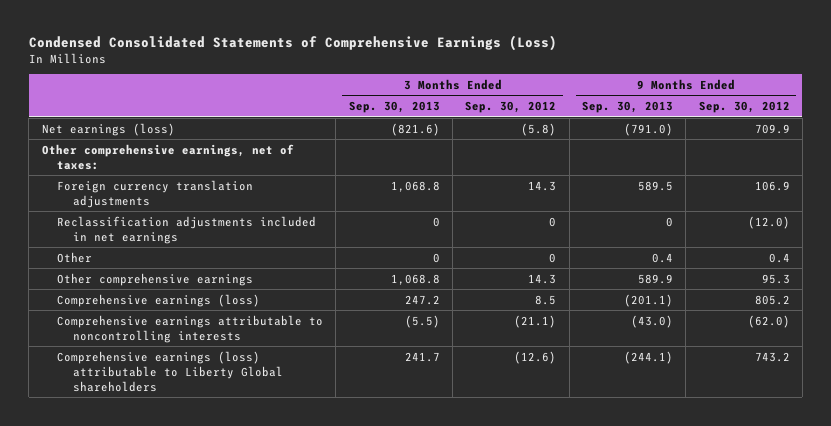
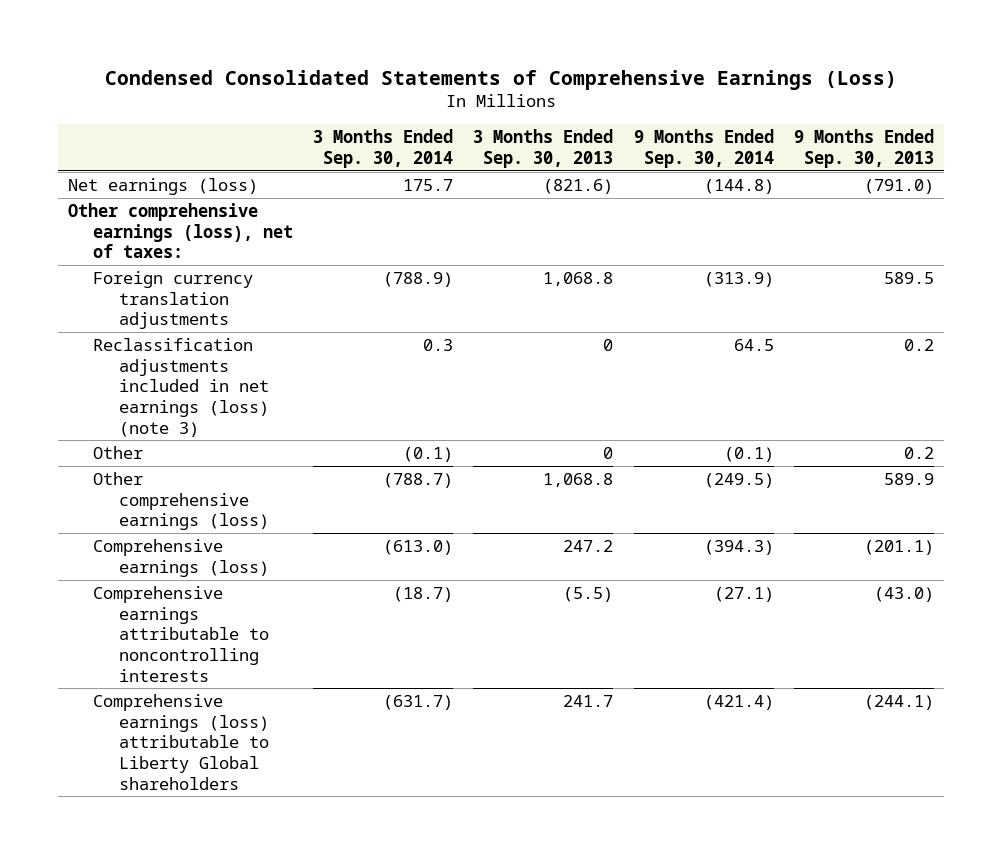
- | 3 Months Ended Sep. 30, 2013 | 3 Months Ended Sep. 30, 2012 | 9 Months Ended Sep. 30, 2013 | 9 Months Ended Sep. 30, 2012
+ | 3 Months Ended Sep. 30, 2014 | 3 Months Ended Sep. 30, 2013 | 9 Months Ended Sep. 30, 2014 | 9 Months Ended Sep. 30, 2013
- Other comprehensive earnings, net of taxes:
+ Other comprehensive earnings (loss), net of taxes:
- Reclassification adjustments included in net earnings | 0 | 0 | 0 | (12.0)
- Other | 0 | 0 | 0.4 | 0.4
- Other comprehensive earnings | 1,068.8 | 14.3 | 589.9 | 95.3
+ Reclassification adjustments included in net earnings (loss) (note 3) | 0.3 | 0 | 64.5 | 0.2
+ Other | (0.1) | 0 | (0.1) | 0.2
+ Other comprehensive earnings (loss) | (788.7) | 1,068.8 | (249.5) | 589.9

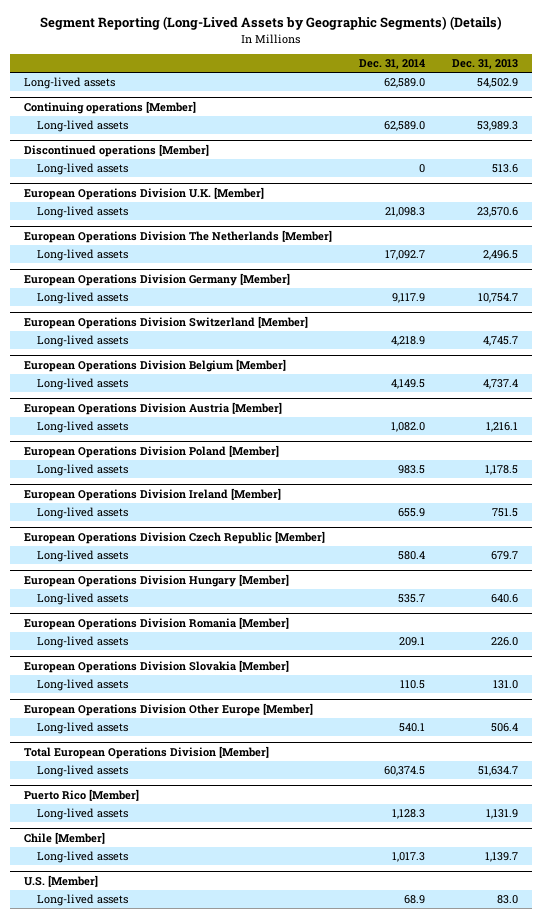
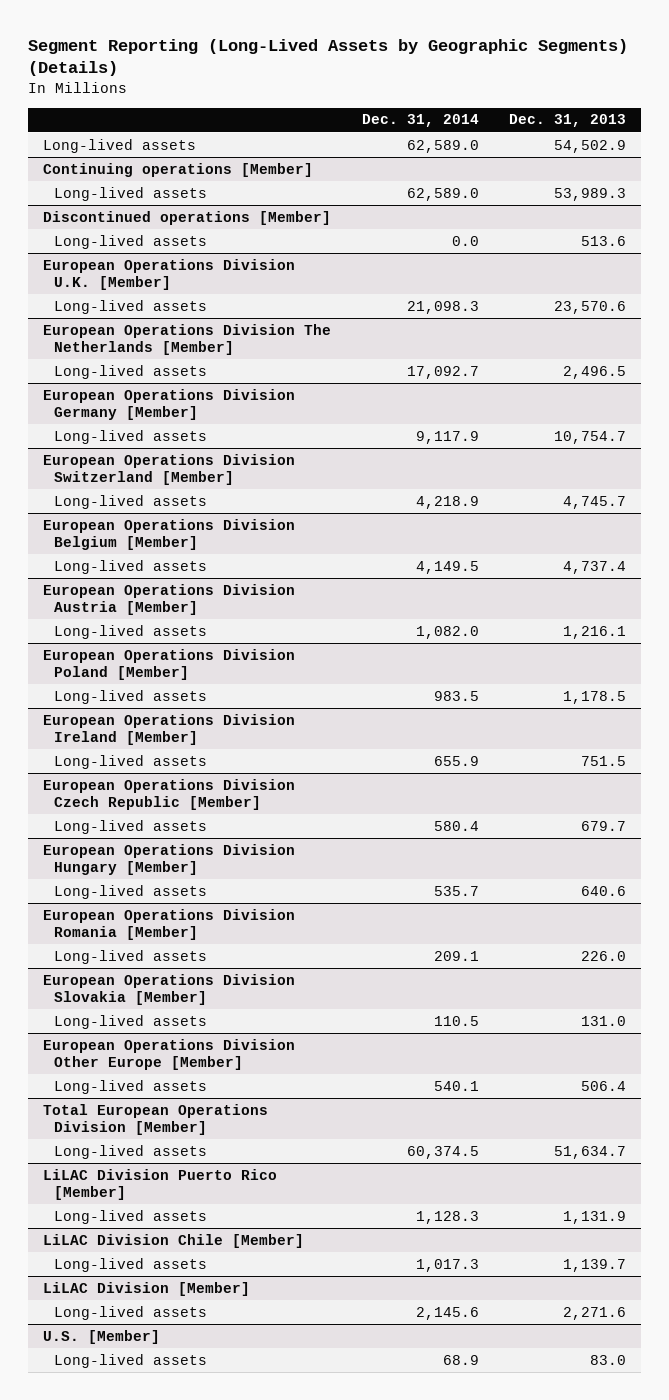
@ Discontinued operations [Member]
- Long-lived assets | 0 | 513.6
+ Long-lived assets | 0.0 | 513.6
- Puerto Rico [Member]
+ LiLAC Division Puerto Rico [Member]
- Chile [Member]
+ LiLAC Division Chile [Member]
+ LiLAC Division [Member]
+ Long-lived assets | 2,145.6 | 2,271.6

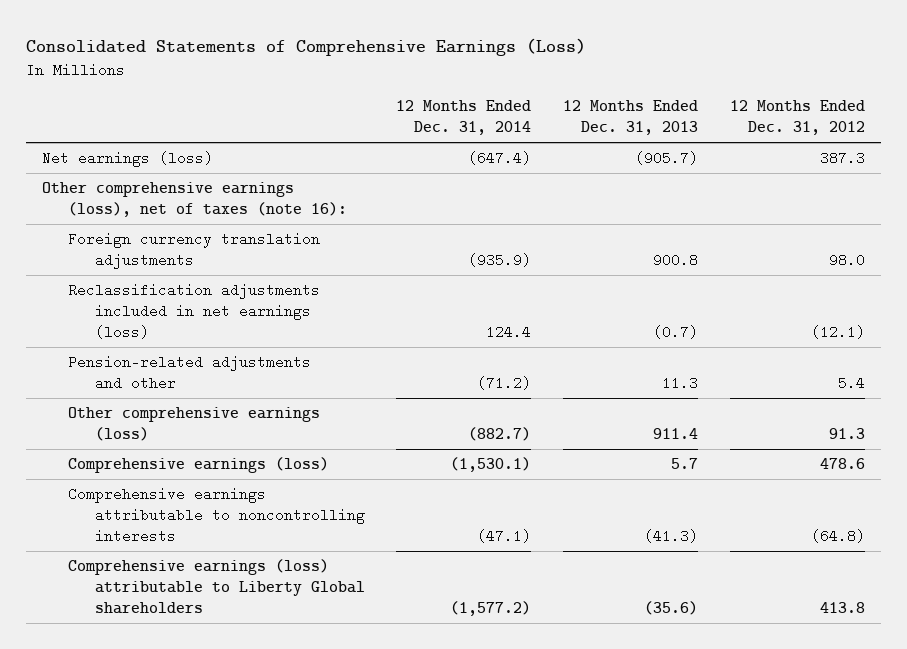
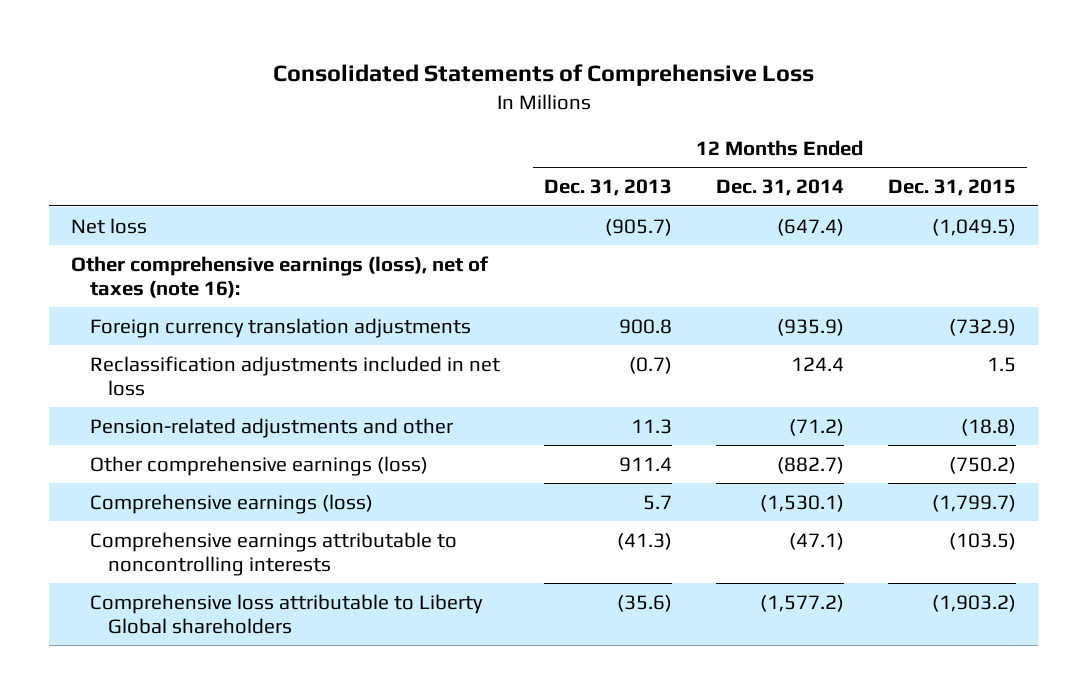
- Consolidated Statements of Comprehensive Earnings (Loss)
+ Consolidated Statements of Comprehensive Loss
- | 12 Months Ended Dec. 31, 2014 | 12 Months Ended Dec. 31, 2013 | 12 Months Ended Dec. 31, 2012
+ | 12 Months Ended Dec. 31, 2013 | 12 Months Ended Dec. 31, 2014 | 12 Months Ended Dec. 31, 2015
- Net earnings (loss) | (647.4) | (905.7) | 387.3
+ Net loss | (905.7) | (647.4) | (1,049.5)
- Reclassification adjustments included in net earnings (loss) | 124.4 | (0.7) | (12.1)
+ Reclassification adjustments included in net loss | (0.7) | 124.4 | 1.5
- Comprehensive earnings (loss) attributable to Liberty Global shareholders | (1,577.2) | (35.6) | 413.8
+ Comprehensive loss attributable to Liberty Global shareholders | (35.6) | (1,577.2) | (1,903.2)

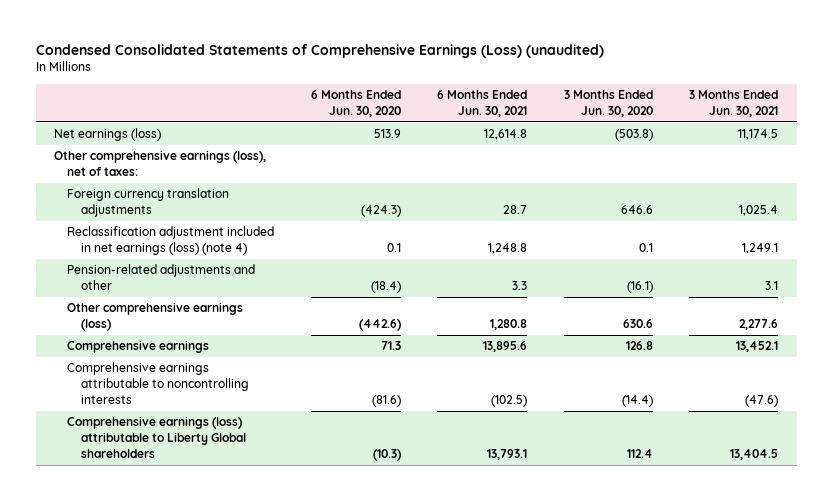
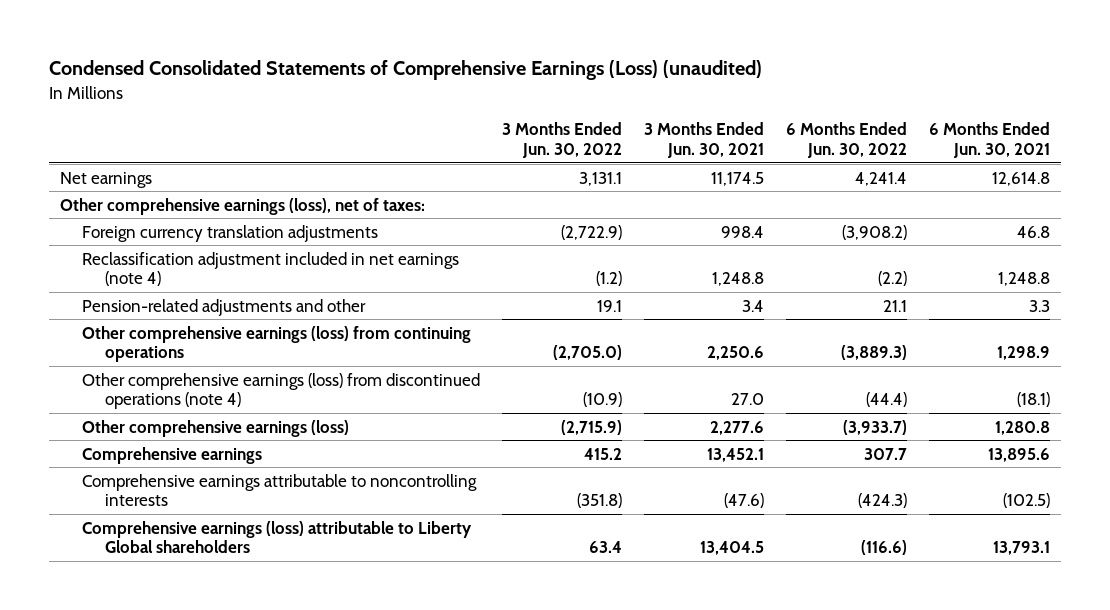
- | 6 Months Ended Jun. 30, 2020 | 6 Months Ended Jun. 30, 2021 | 3 Months Ended Jun. 30, 2020 | 3 Months Ended Jun. 30, 2021
+ | 3 Months Ended Jun. 30, 2022 | 3 Months Ended Jun. 30, 2021 | 6 Months Ended Jun. 30, 2022 | 6 Months Ended Jun. 30, 2021
- Net earnings (loss) | 513.9 | 12,614.8 | (503.8) | 11,174.5
+ Net earnings | 3,131.1 | 11,174.5 | 4,241.4 | 12,614.8
- Foreign currency translation adjustments | (424.3) | 28.7 | 646.6 | 1,025.4
- Reclassification adjustment included in net earnings (loss) (note 4) | 0.1 | 1,248.8 | 0.1 | 1,249.1
- Pension-related adjustments and other | (18.4) | 3.3 | (16.1) | 3.1
+ Foreign currency translation adjustments | (2,722.9) | 998.4 | (3,908.2) | 46.8
+ Reclassification adjustment included in net earnings (note 4) | (1.2) | 1,248.8 | (2.2) | 1,248.8
+ Pension-related adjustments and other | 19.1 | 3.4 | 21.1 | 3.3
+ Other comprehensive earnings (loss) from continuing operations | (2,705.0) | 2,250.6 | (3,889.3) | 1,298.9
+ Other comprehensive earnings (loss) from discontinued operations (note 4) | (10.9) | 27.0 | (44.4) | (18.1)

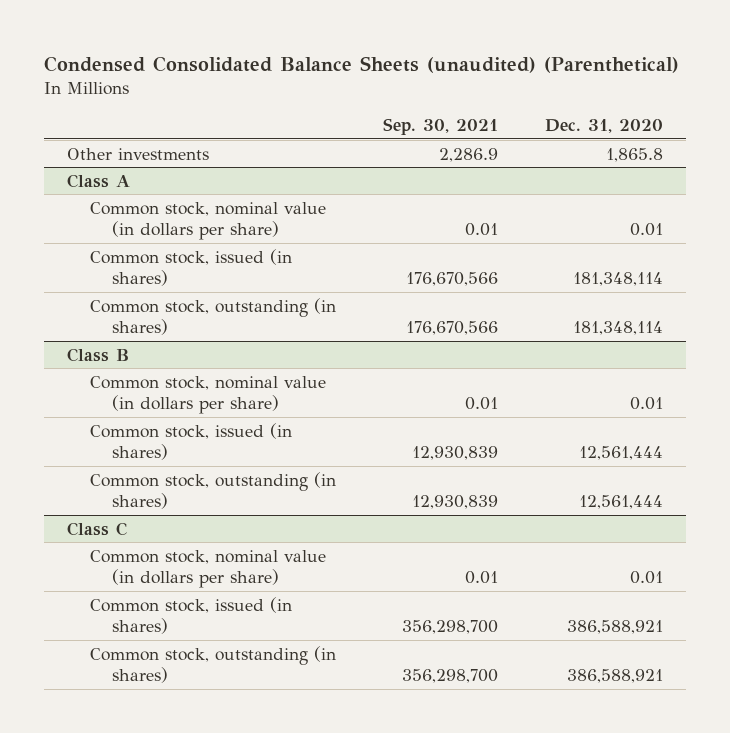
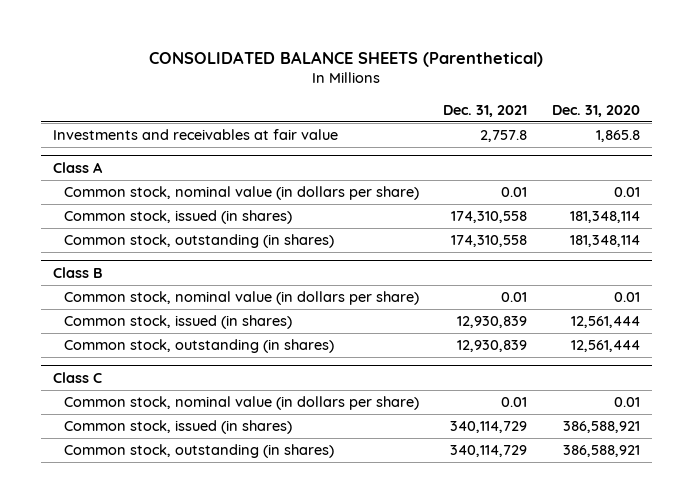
- Condensed Consolidated Balance Sheets (unaudited) (Parenthetical)
+ CONSOLIDATED BALANCE SHEETS (Parenthetical)
- | Sep. 30, 2021 | Dec. 31, 2020
+ | Dec. 31, 2021 | Dec. 31, 2020
- Other investments | 2,286.9 | 1,865.8
+ Investments and receivables at fair value | 2,757.8 | 1,865.8

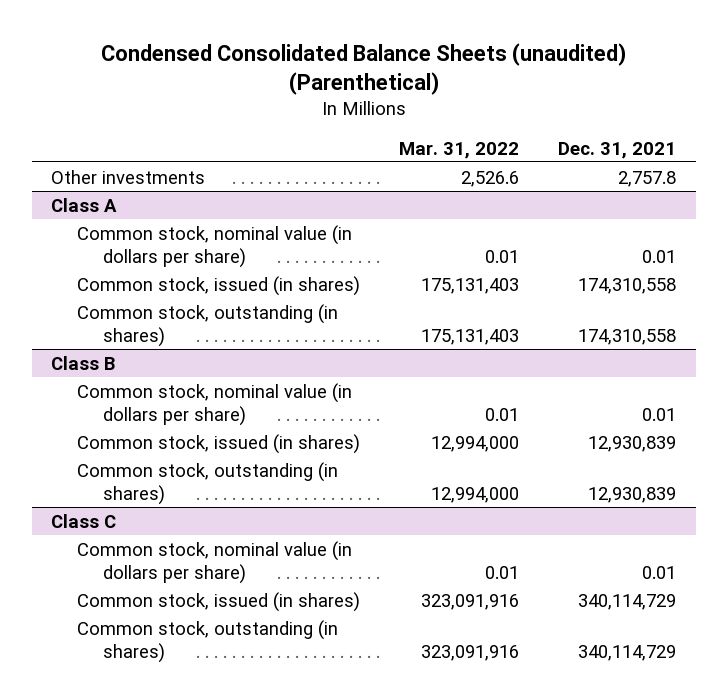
- CONSOLIDATED BALANCE SHEETS (Parenthetical)
+ Condensed Consolidated Balance Sheets (unaudited) (Parenthetical)
- | Dec. 31, 2021 | Dec. 31, 2020
+ | Mar. 31, 2022 | Dec. 31, 2021
- Investments and receivables at fair value | 2,757.8 | 1,865.8
+ Other investments | 2,526.6 | 2,757.8

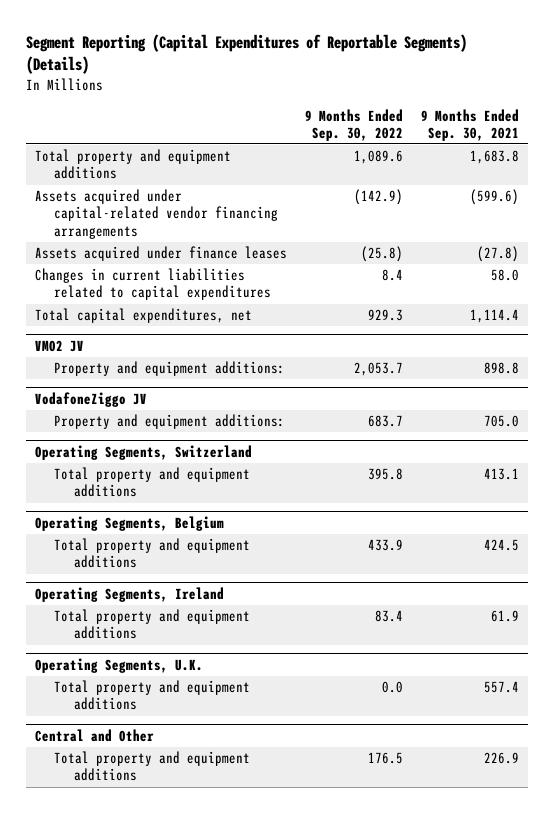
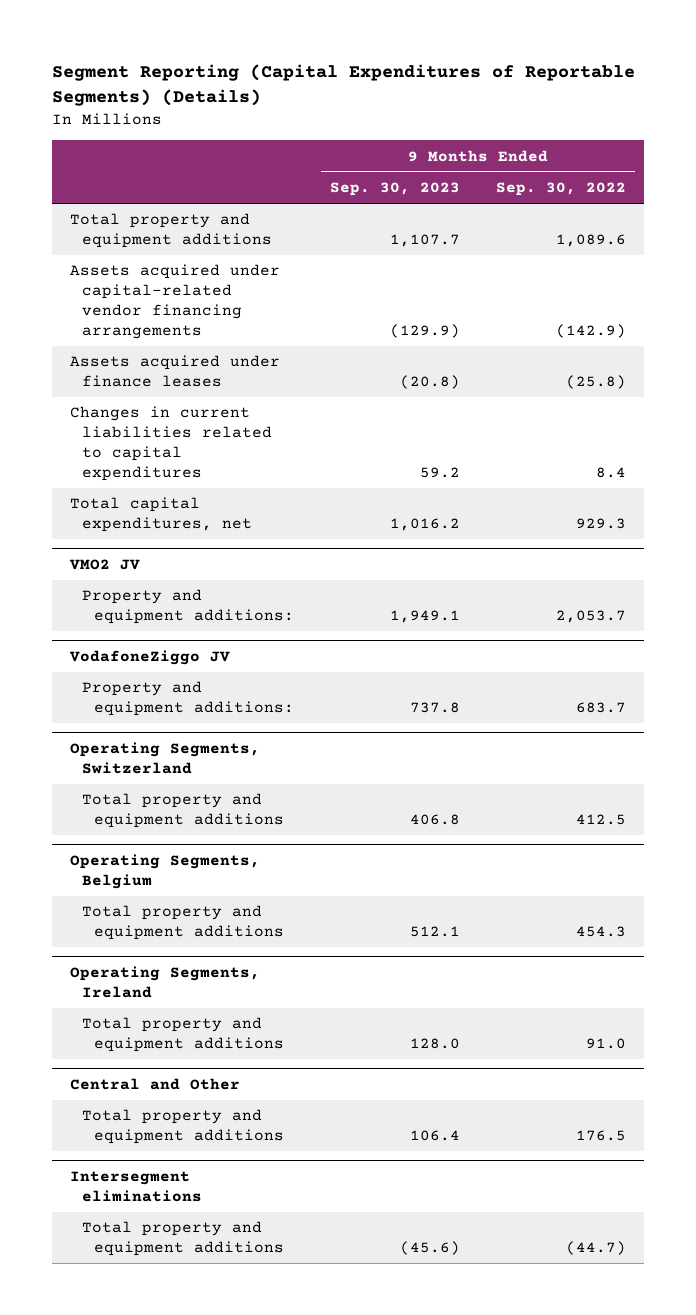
- | 9 Months Ended Sep. 30, 2022 | 9 Months Ended Sep. 30, 2021
+ | 9 Months Ended Sep. 30, 2023 | 9 Months Ended Sep. 30, 2022
@ Operating Segments, Switzerland
- Total property and equipment additions | 395.8 | 413.1
+ Total property and equipment additions | 406.8 | 412.5
@ Operating Segments, Belgium
- Total property and equipment additions | 433.9 | 424.5
+ Total property and equipment additions | 512.1 | 454.3
@ Operating Segments, Ireland
- Total property and equipment additions | 83.4 | 61.9
- Operating Segments, U.K.
- Total property and equipment additions | 0.0 | 557.4
@ Operating Segments, Ireland
+ Total property and equipment additions | 128.0 | 91.0
+ Intersegment eliminations
+ Total property and equipment additions | (45.6) | (44.7)

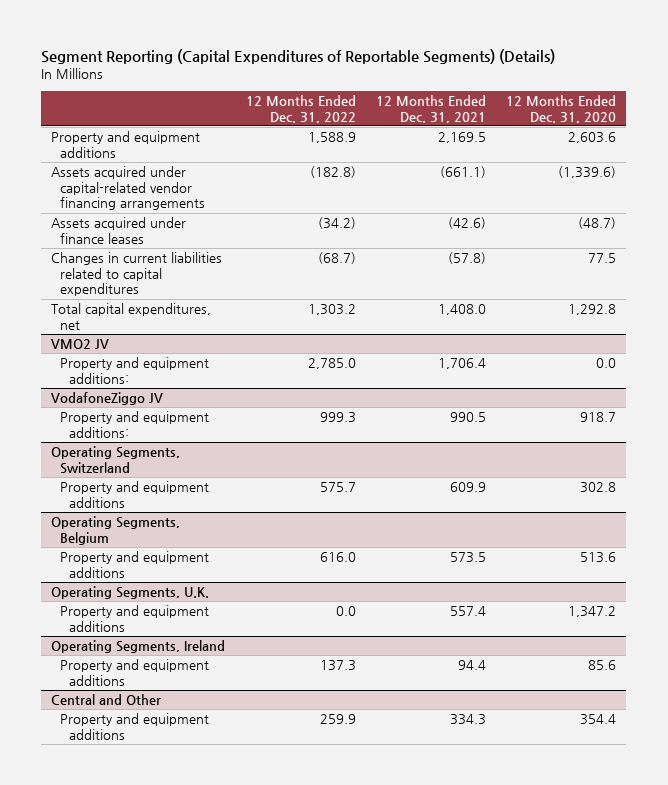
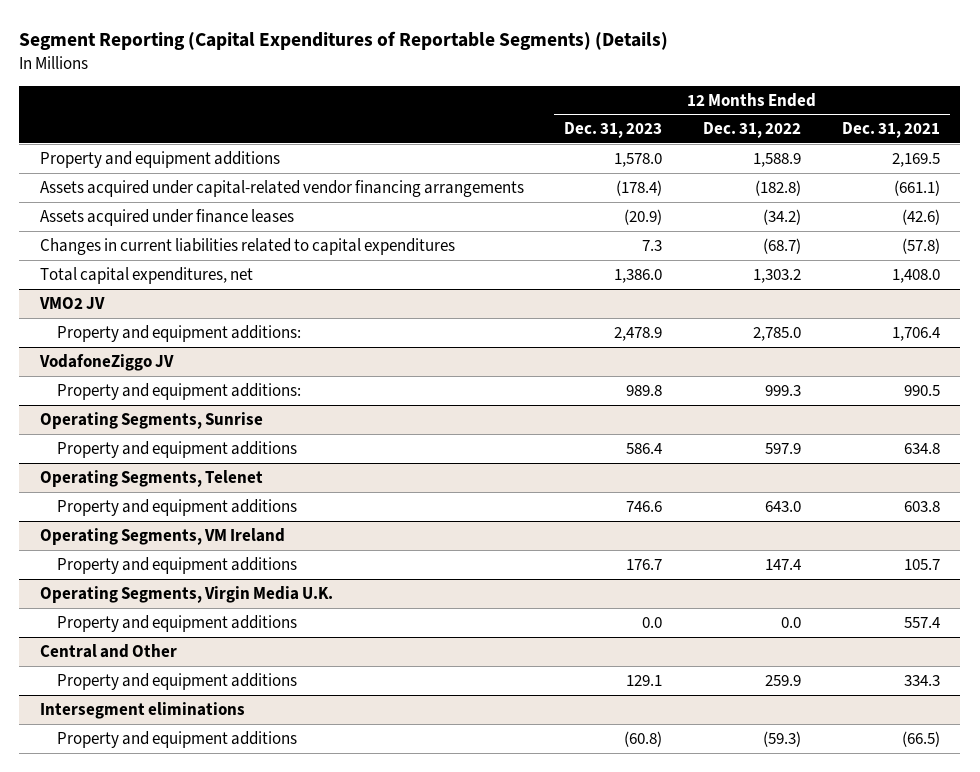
- | 12 Months Ended Dec. 31, 2022 | 12 Months Ended Dec. 31, 2021 | 12 Months Ended Dec. 31, 2020
+ | 12 Months Ended Dec. 31, 2023 | 12 Months Ended Dec. 31, 2022 | 12 Months Ended Dec. 31, 2021
- Operating Segments, Switzerland
- Property and equipment additions | 575.7 | 609.9 | 302.8
- Operating Segments, Belgium
- Property and equipment additions | 616.0 | 573.5 | 513.6
- Operating Segments, U.K.
+ Operating Segments, Sunrise
+ Property and equipment additions | 586.4 | 597.9 | 634.8
+ Operating Segments, Telenet
+ Property and equipment additions | 746.6 | 643.0 | 603.8
+ Operating Segments, VM Ireland
+ Property and equipment additions | 176.7 | 147.4 | 105.7
+ Operating Segments, Virgin Media U.K.
- Operating Segments, Ireland
- Property and equipment additions | 137.3 | 94.4 | 85.6
+ Intersegment eliminations
+ Property and equipment additions | (60.8) | (59.3) | (66.5)

